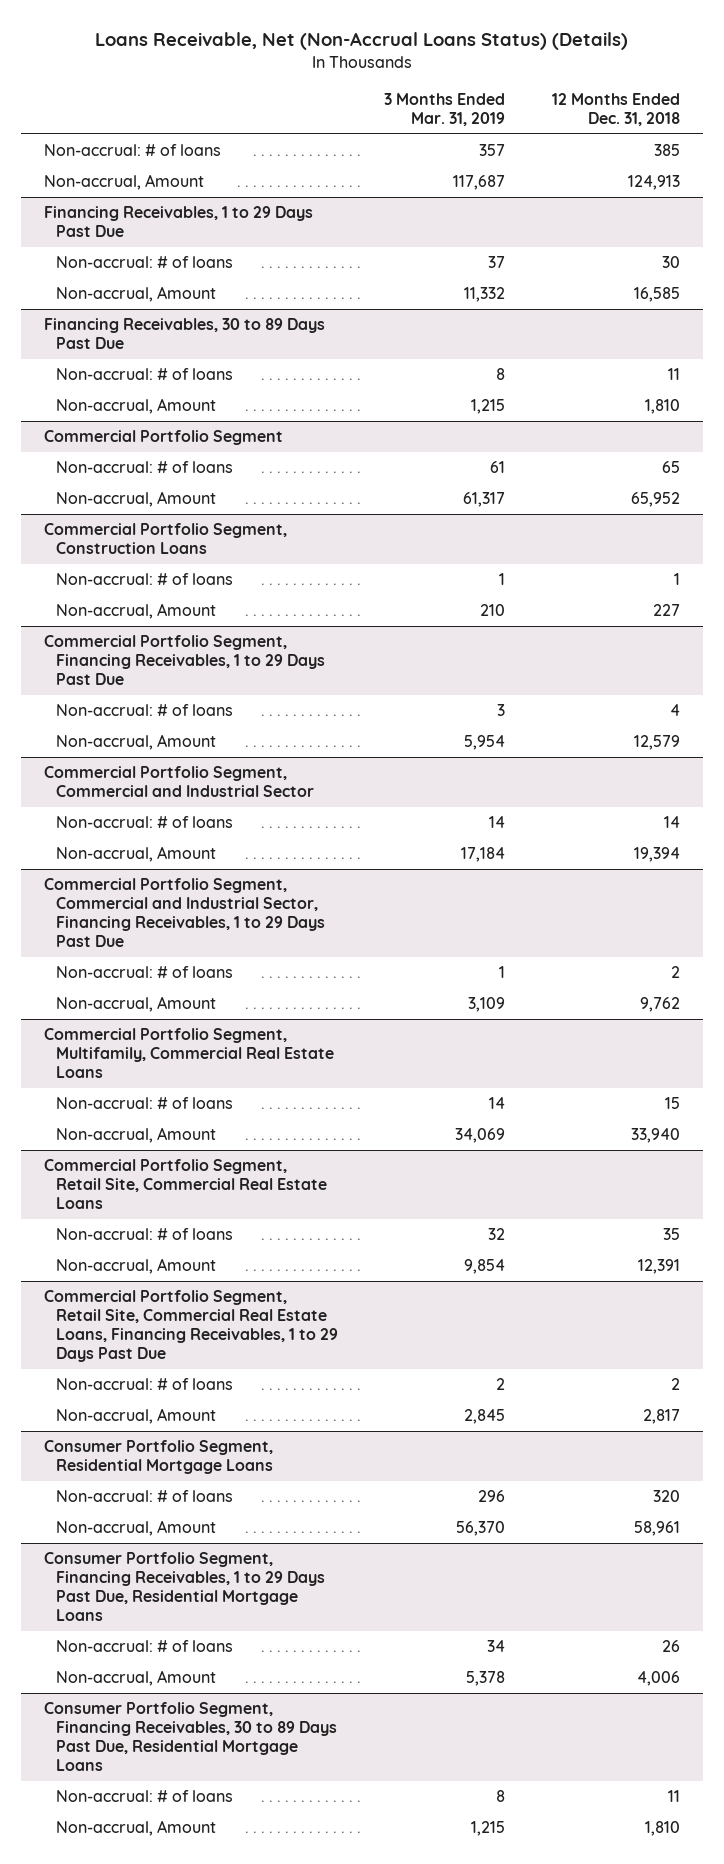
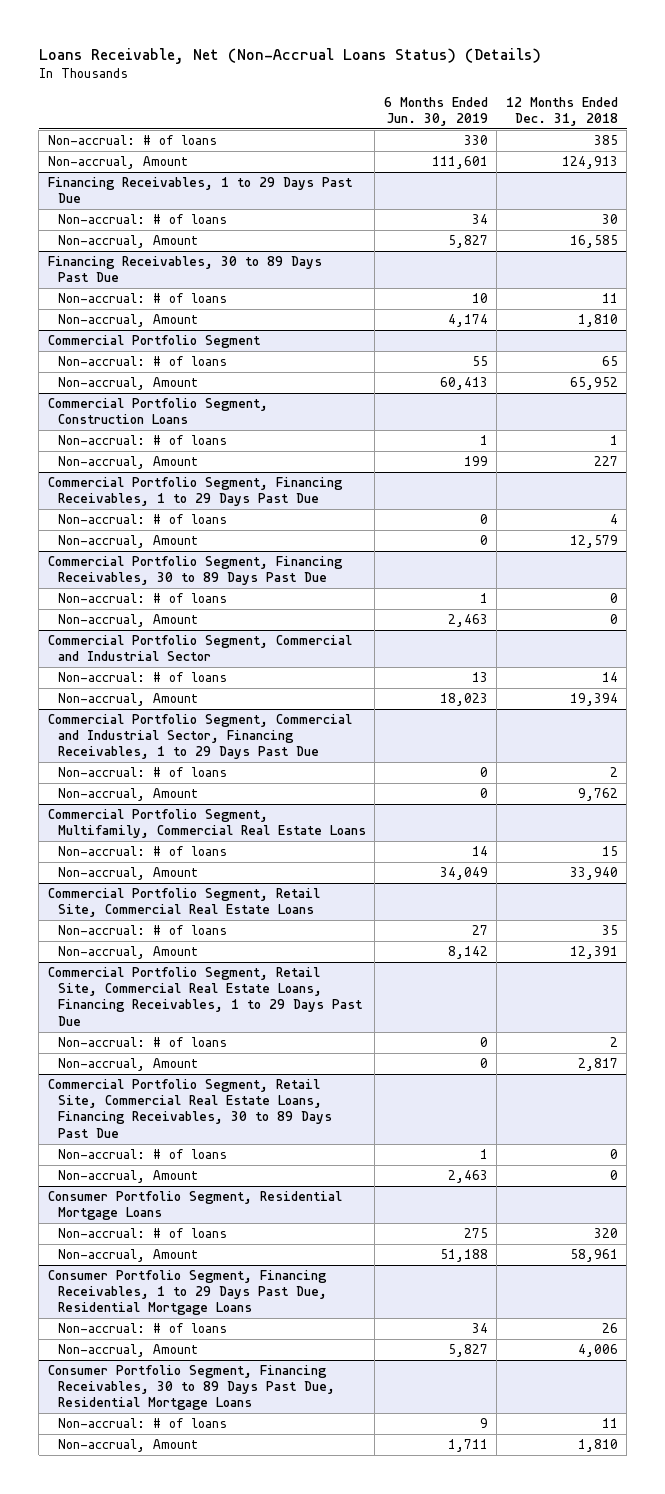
- | 3 Months Ended Mar. 31, 2019 | 12 Months Ended Dec. 31, 2018
+ | 6 Months Ended Jun. 30, 2019 | 12 Months Ended Dec. 31, 2018
+ Commercial Portfolio Segment, Financing Receivables, 30 to 89 Days Past Due
+ Non-accrual: # of loans | 1 | 0
+ Non-accrual, Amount | 2,463 | 0
+ Commercial Portfolio Segment, Retail Site, Commercial Real Estate Loans, Financing Receivables, 30 to 89 Days Past Due
+ Non-accrual: # of loans | 1 | 0
+ Non-accrual, Amount | 2,463 | 0

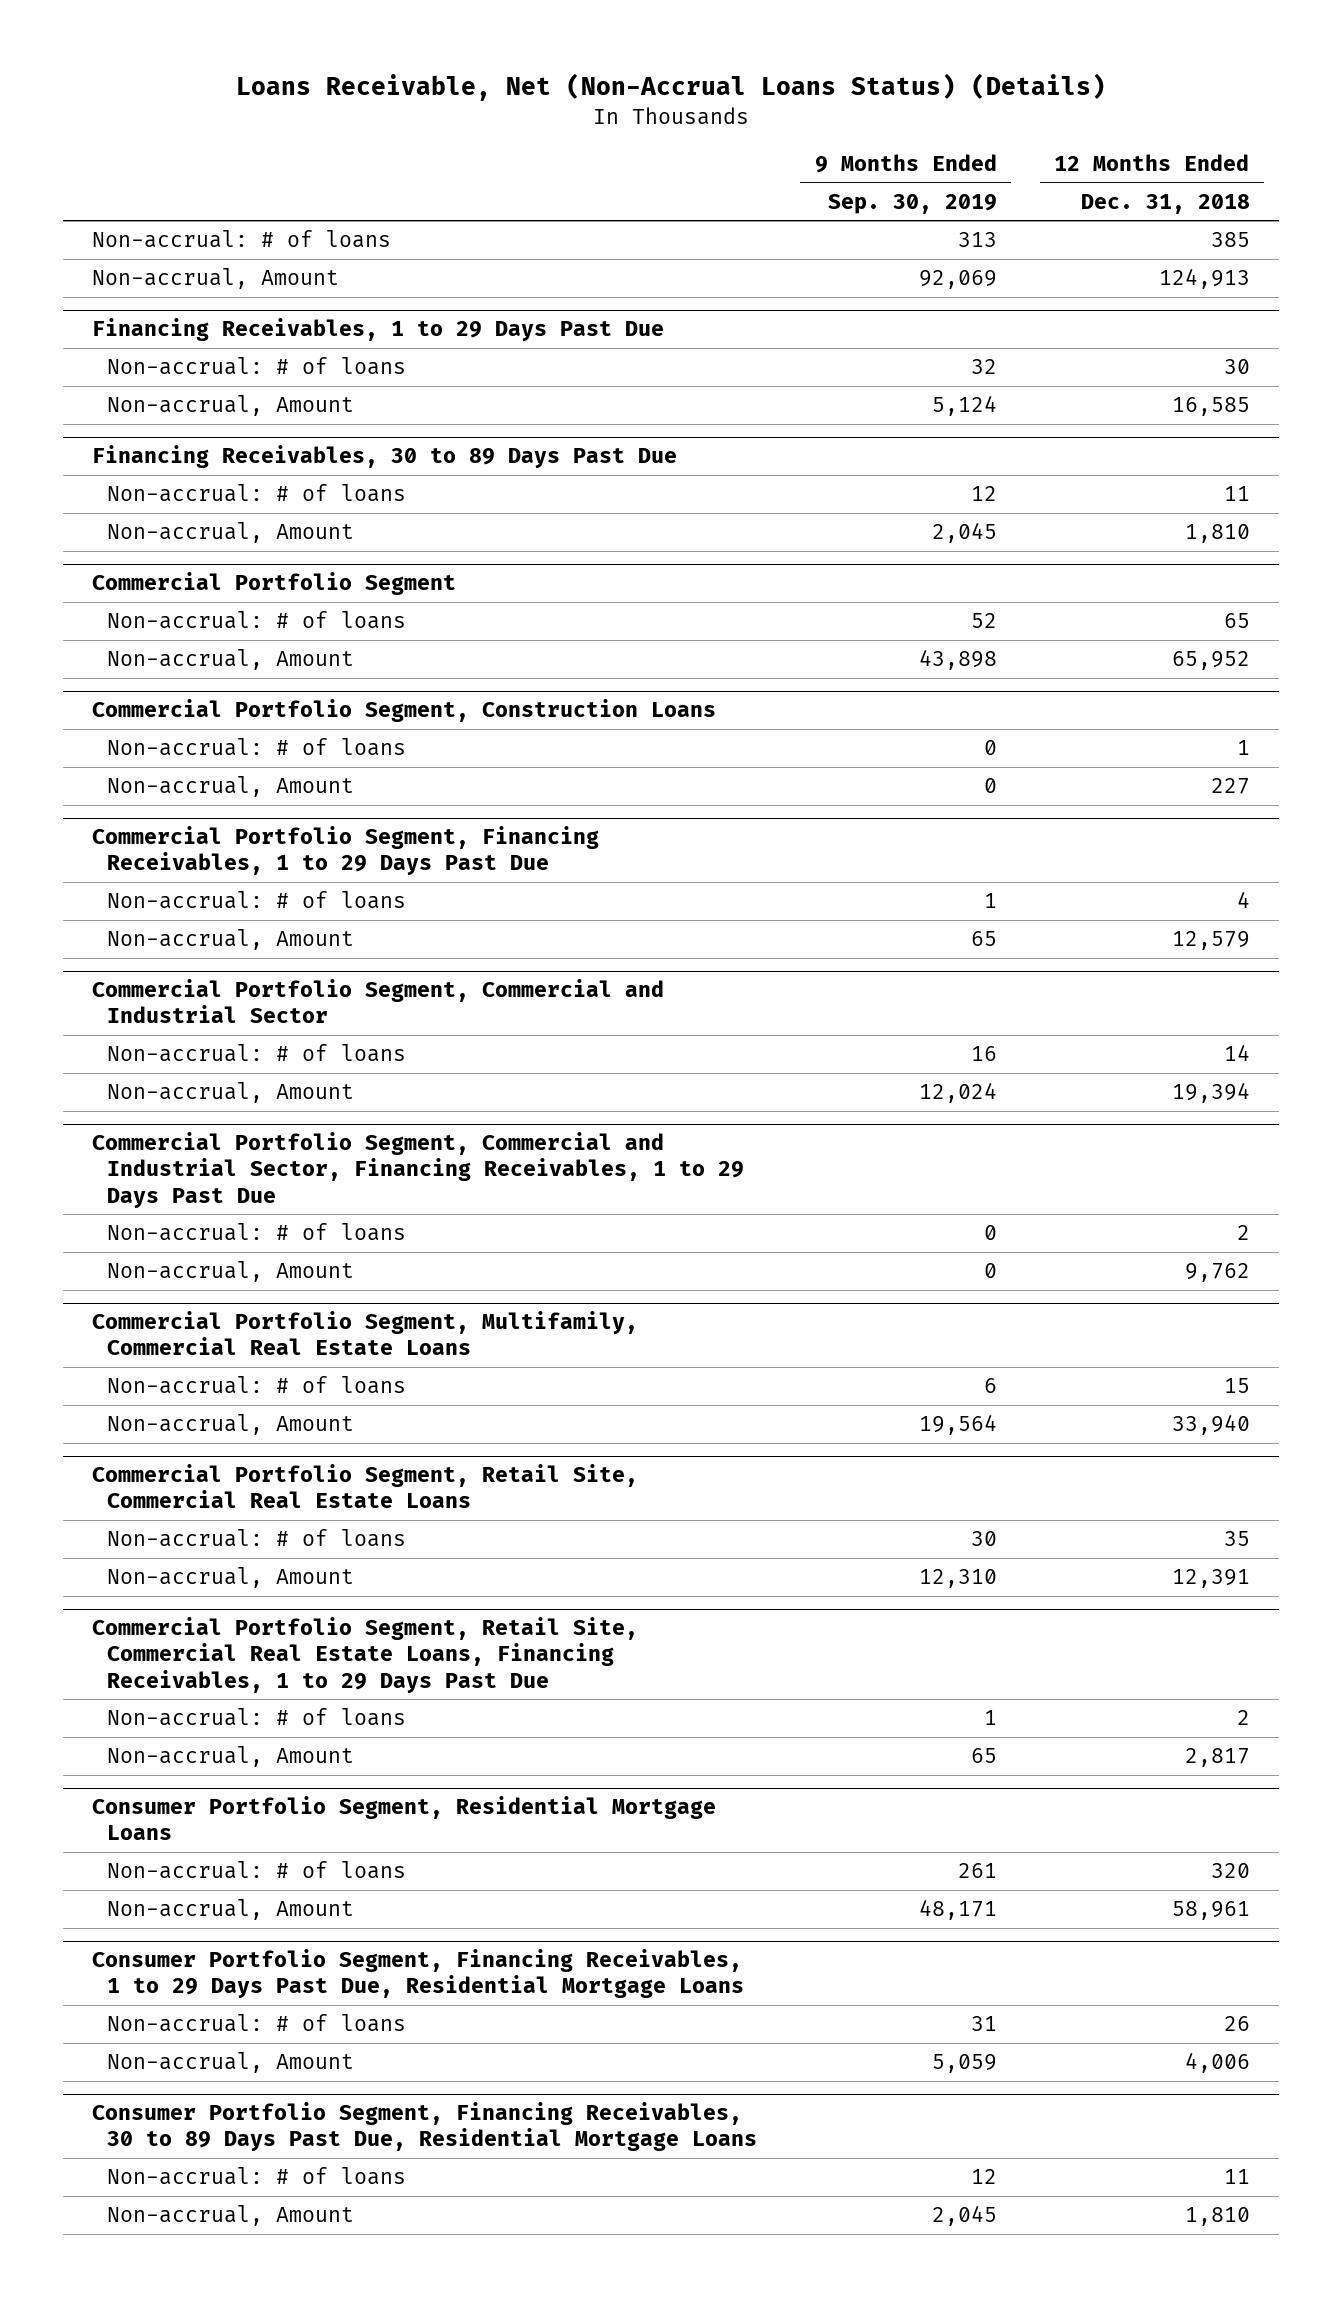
- | 6 Months Ended Jun. 30, 2019 | 12 Months Ended Dec. 31, 2018
+ | 9 Months Ended Sep. 30, 2019 | 12 Months Ended Dec. 31, 2018
- Commercial Portfolio Segment, Financing Receivables, 30 to 89 Days Past Due
- Non-accrual: # of loans | 1 | 0
- Non-accrual, Amount | 2,463 | 0
- Commercial Portfolio Segment, Retail Site, Commercial Real Estate Loans, Financing Receivables, 30 to 89 Days Past Due
- Non-accrual: # of loans | 1 | 0
- Non-accrual, Amount | 2,463 | 0

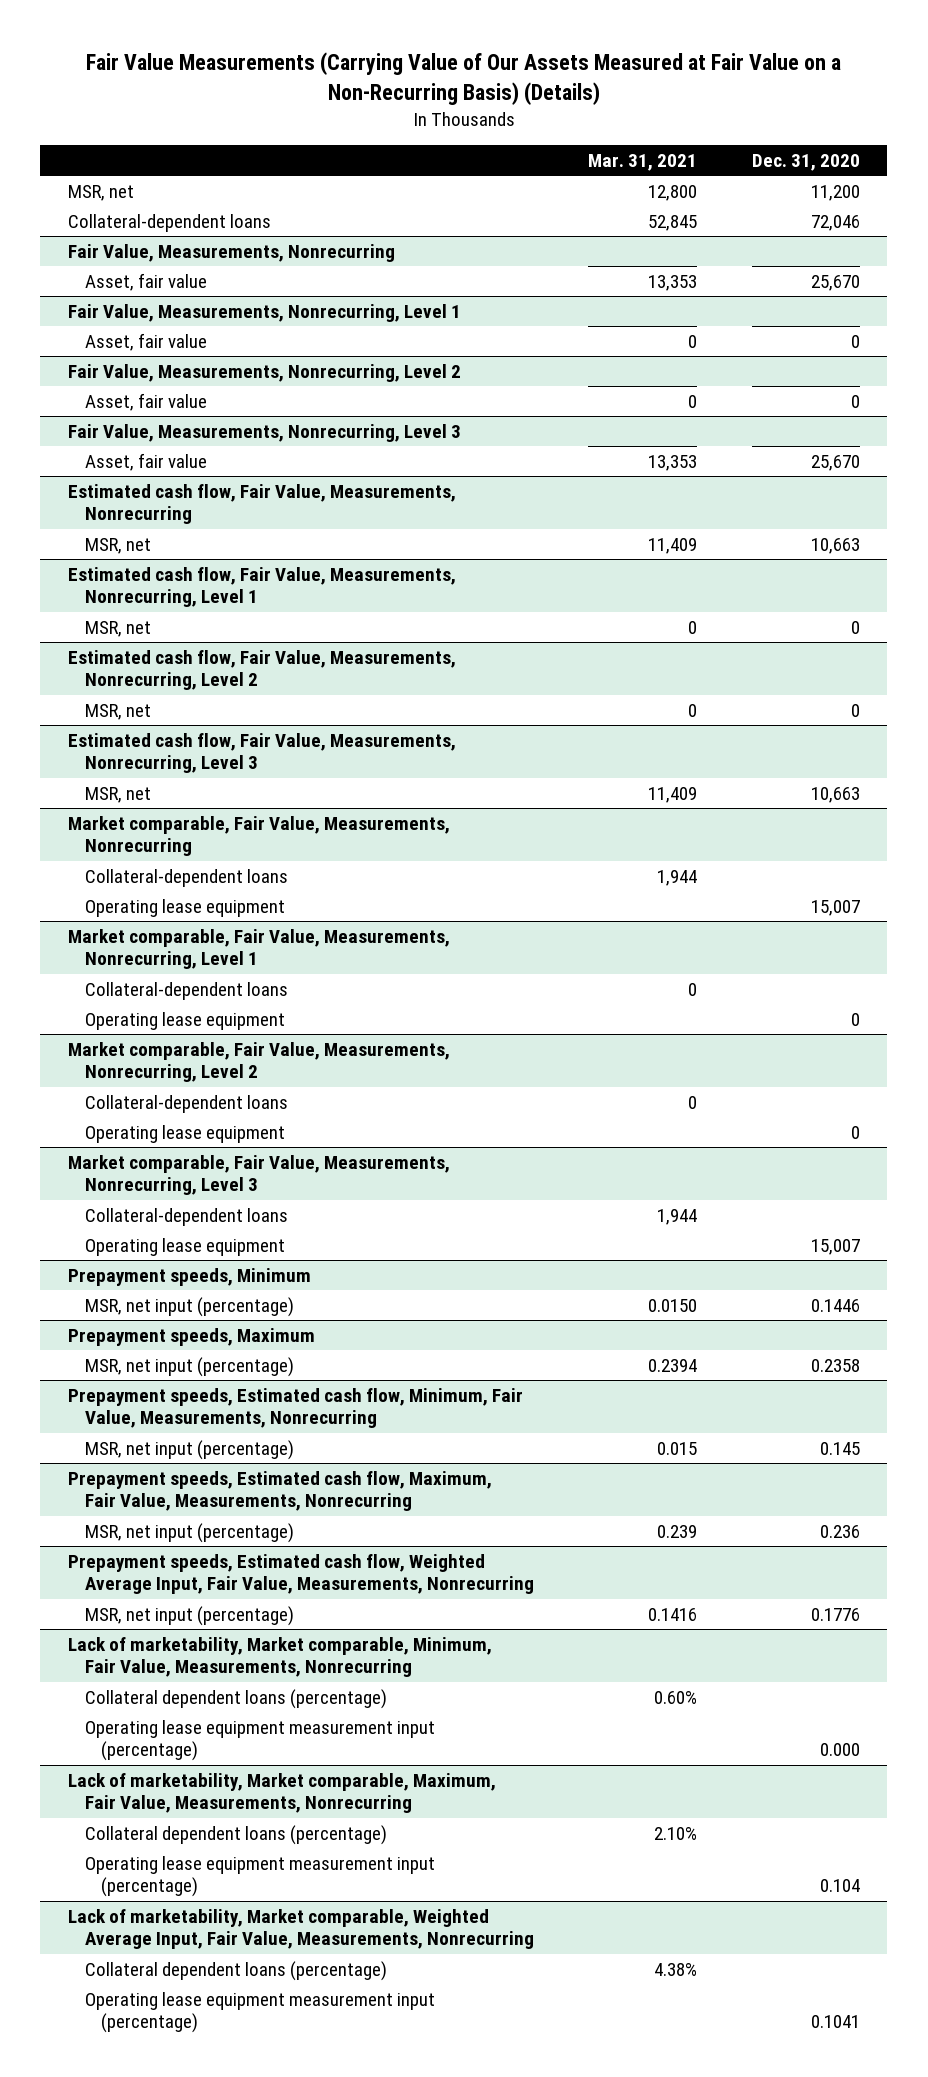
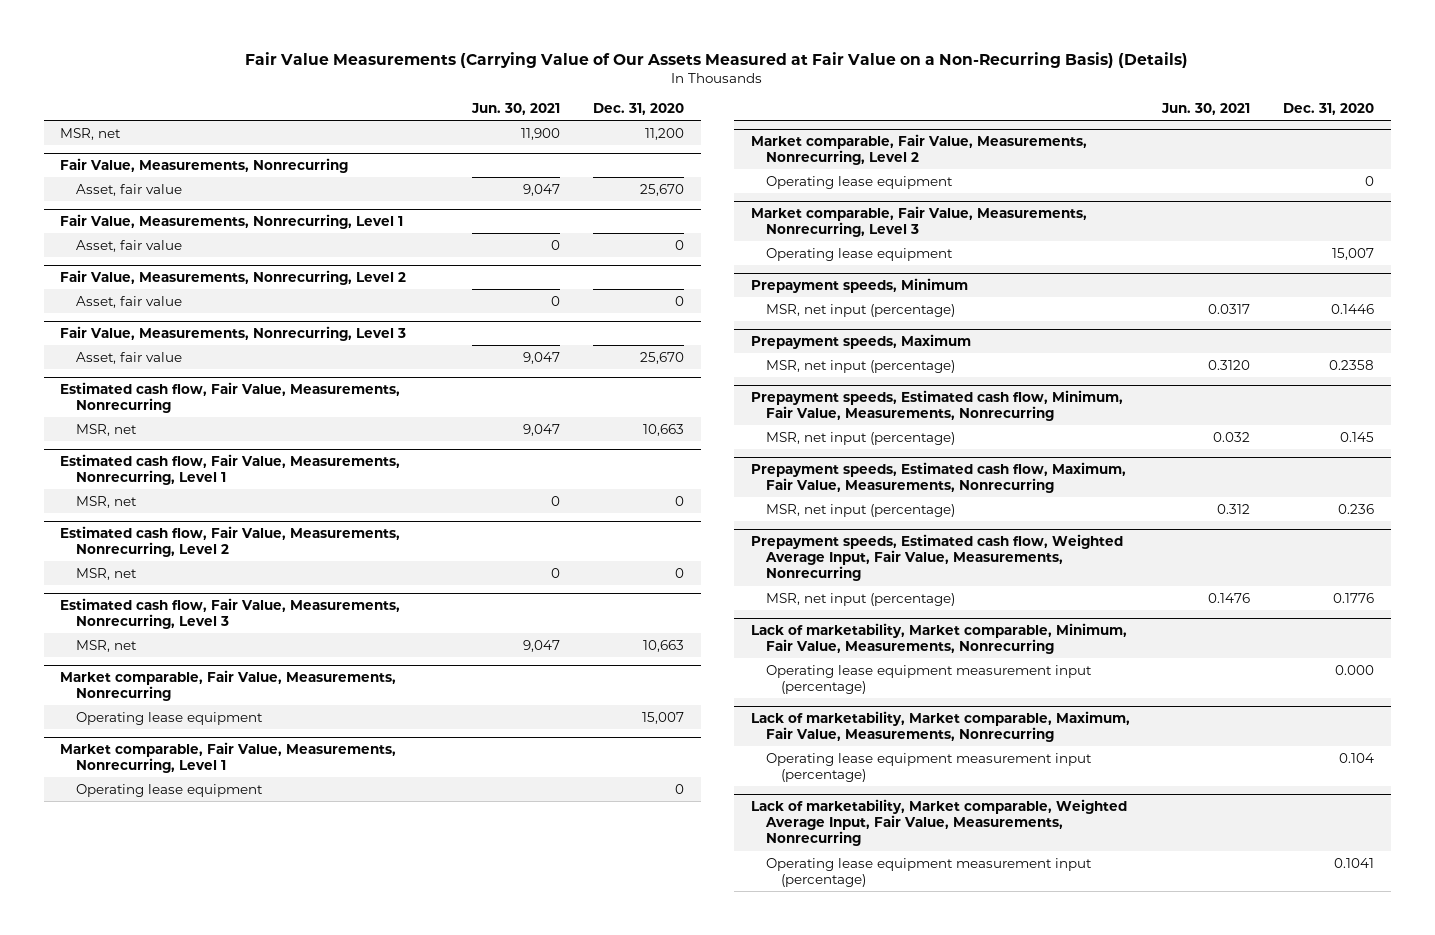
- | Mar. 31, 2021 | Dec. 31, 2020
+ | Jun. 30, 2021 | Dec. 31, 2020
- Collateral-dependent loans | 52,845 | 72,046
@ Market comparable, Fair Value, Measurements, Nonrecurring
- Collateral-dependent loans | 1,944 |
@ Market comparable, Fair Value, Measurements, Nonrecurring, Level 1
- Collateral-dependent loans | 0 |
@ Market comparable, Fair Value, Measurements, Nonrecurring, Level 2
- Collateral-dependent loans | 0 |
@ Market comparable, Fair Value, Measurements, Nonrecurring, Level 3
- Collateral-dependent loans | 1,944 |
@ Lack of marketability, Market comparable, Minimum, Fair Value, Measurements, Nonrecurring
- Collateral dependent loans (percentage) | 0.60% |
@ Lack of marketability, Market comparable, Maximum, Fair Value, Measurements, Nonrecurring
- Collateral dependent loans (percentage) | 2.10% |
@ Lack of marketability, Market comparable, Weighted Average Input, Fair Value, Measurements, Nonrecurring
- Collateral dependent loans (percentage) | 4.38% |

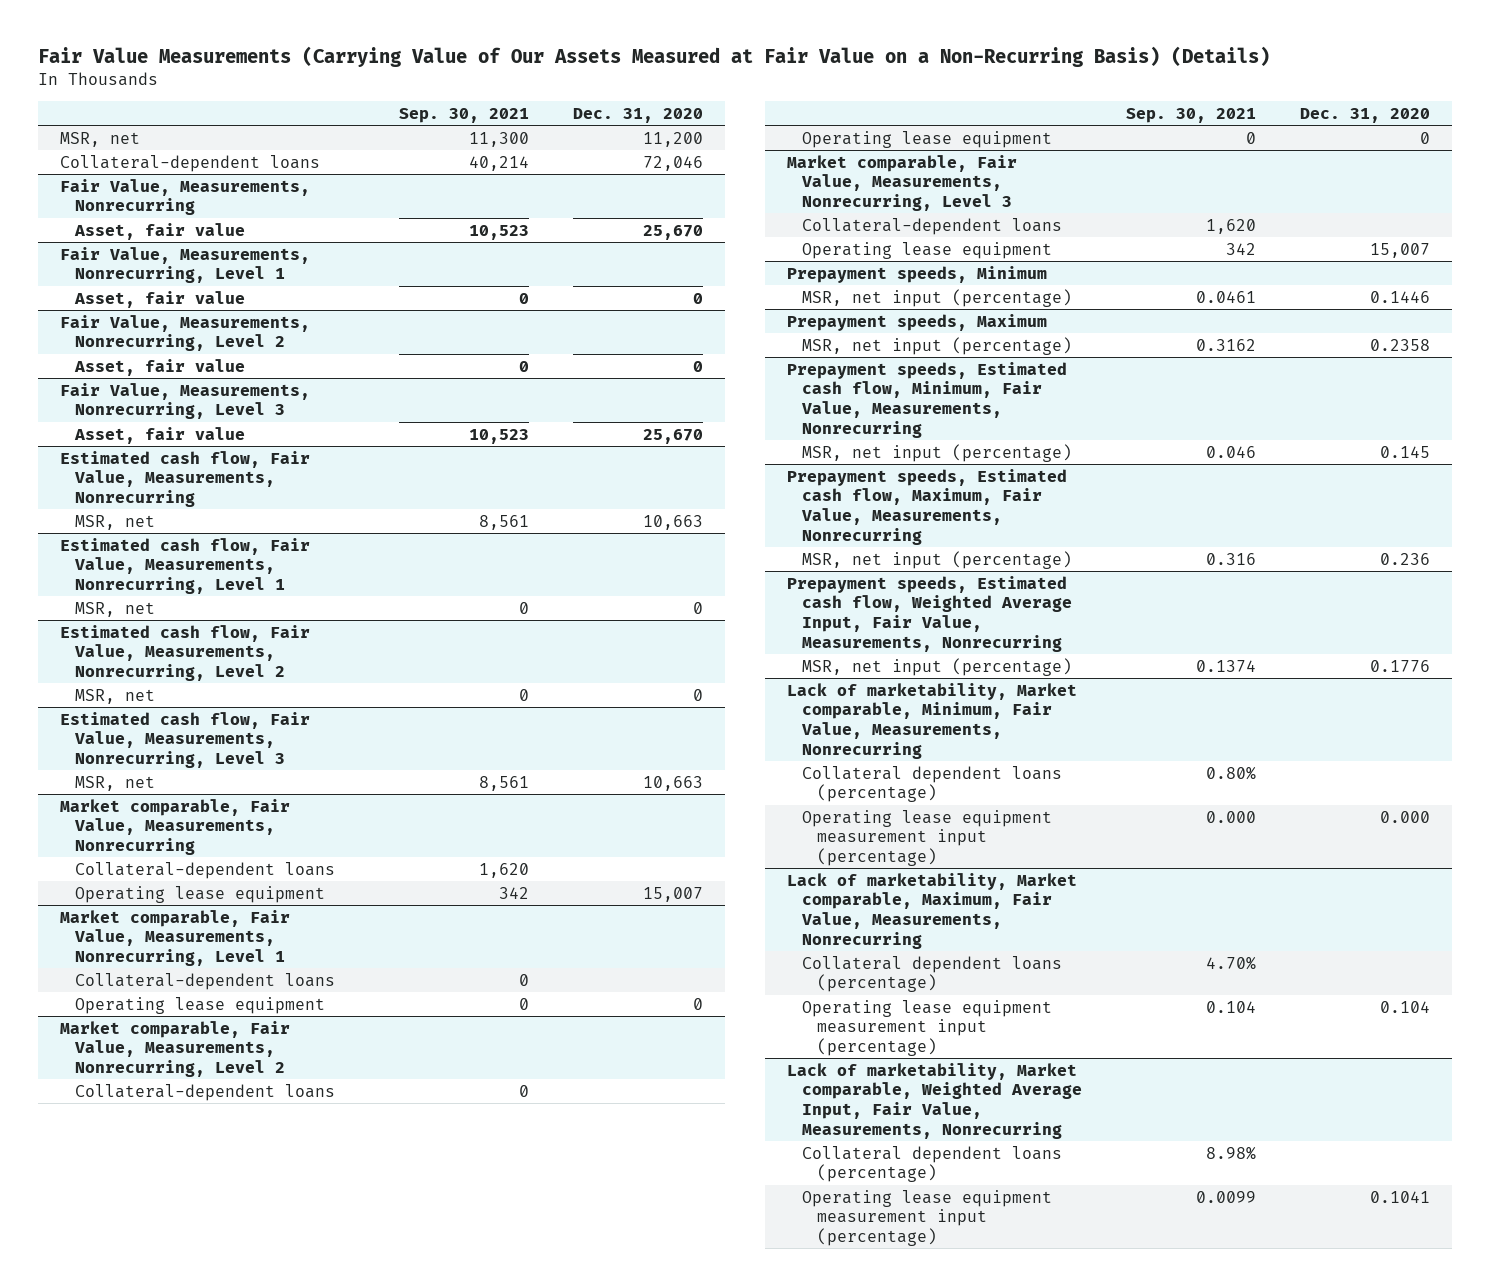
- | Jun. 30, 2021 | Dec. 31, 2020
+ | Sep. 30, 2021 | Dec. 31, 2020
+ Collateral-dependent loans | 40,214 | 72,046
@ Market comparable, Fair Value, Measurements, Nonrecurring
+ Collateral-dependent loans | 1,620 |
@ Market comparable, Fair Value, Measurements, Nonrecurring, Level 1
+ Collateral-dependent loans | 0 |
@ Market comparable, Fair Value, Measurements, Nonrecurring, Level 2
+ Collateral-dependent loans | 0 |
@ Market comparable, Fair Value, Measurements, Nonrecurring, Level 3
+ Collateral-dependent loans | 1,620 |
@ Lack of marketability, Market comparable, Minimum, Fair Value, Measurements, Nonrecurring
+ Collateral dependent loans (percentage) | 0.80% |
@ Lack of marketability, Market comparable, Maximum, Fair Value, Measurements, Nonrecurring
+ Collateral dependent loans (percentage) | 4.70% |
@ Lack of marketability, Market comparable, Weighted Average Input, Fair Value, Measurements, Nonrecurring
+ Collateral dependent loans (percentage) | 8.98% |

